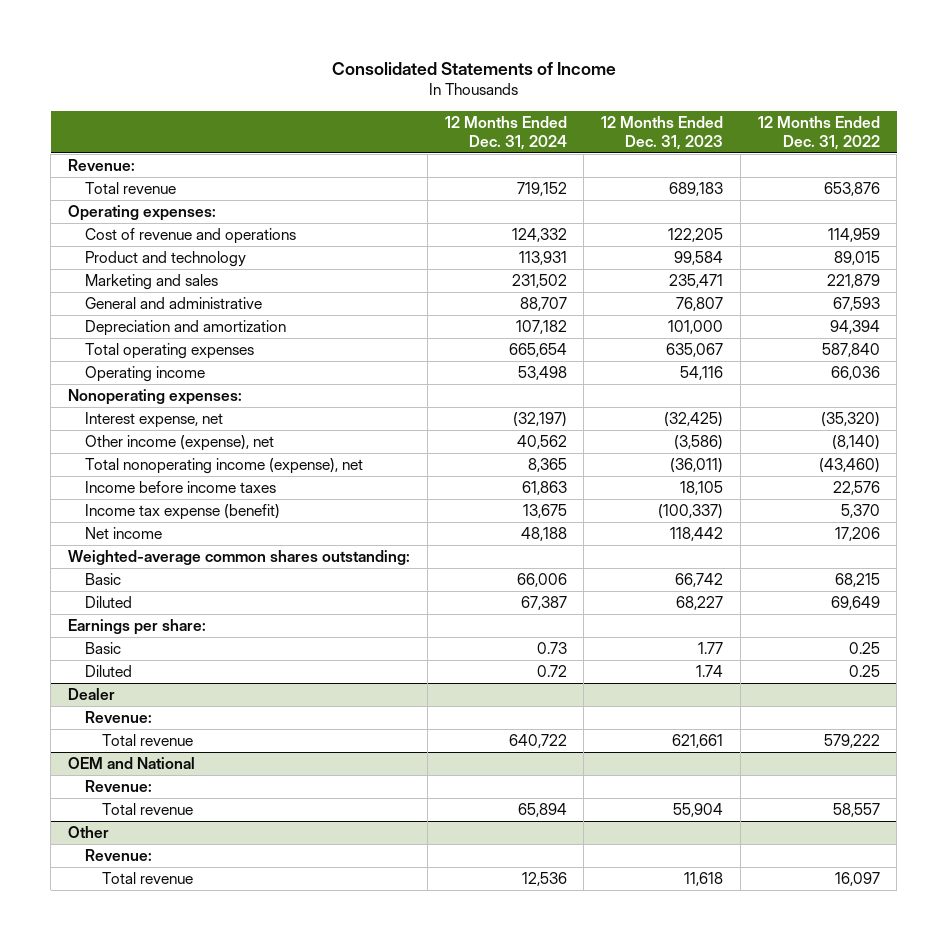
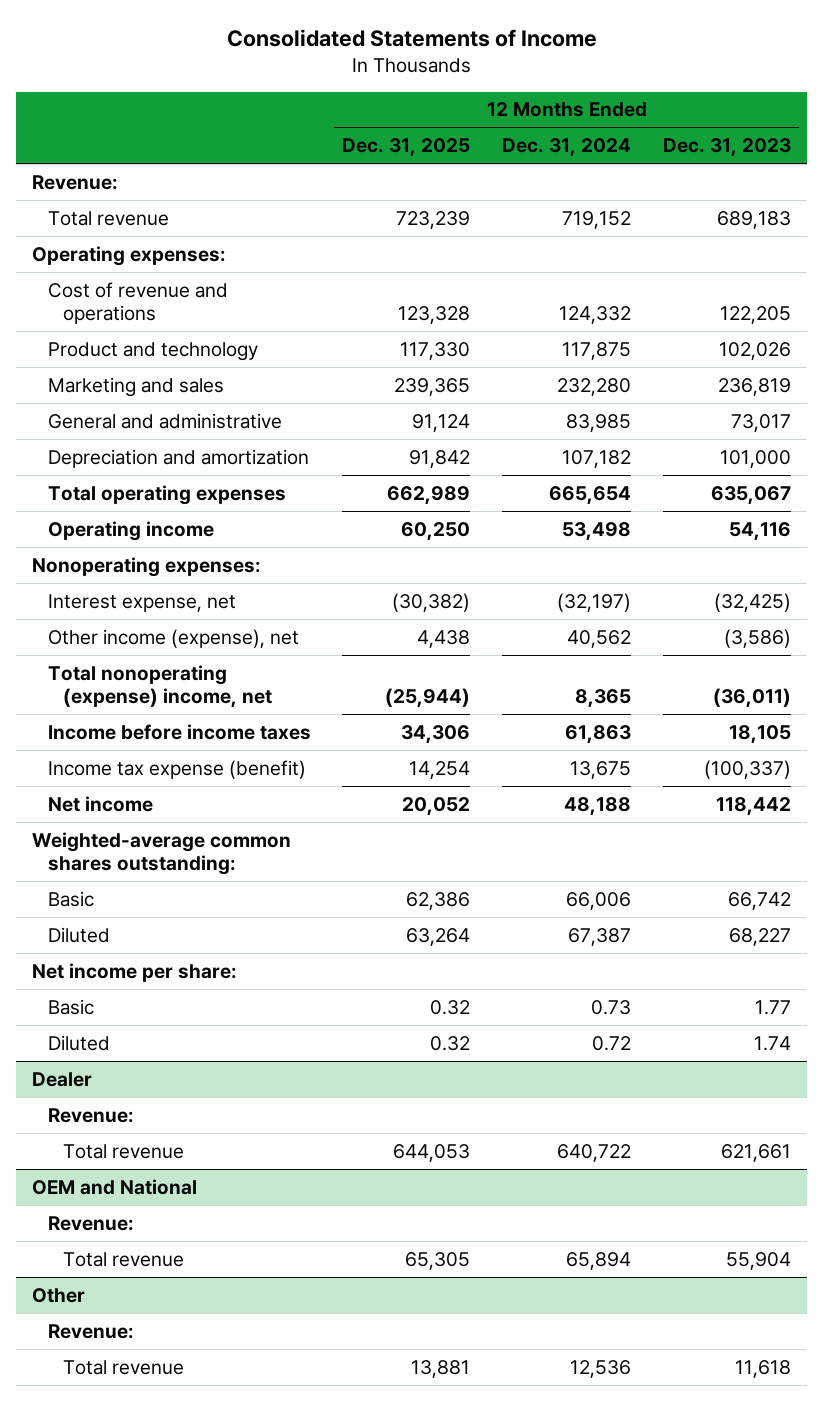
- | 12 Months Ended Dec. 31, 2024 | 12 Months Ended Dec. 31, 2023 | 12 Months Ended Dec. 31, 2022
+ | 12 Months Ended Dec. 31, 2025 | 12 Months Ended Dec. 31, 2024 | 12 Months Ended Dec. 31, 2023
- Product and technology | 113,931 | 99,584 | 89,015
- Marketing and sales | 231,502 | 235,471 | 221,879
- General and administrative | 88,707 | 76,807 | 67,593
+ Product and technology | 117,330 | 117,875 | 102,026
+ Marketing and sales | 239,365 | 232,280 | 236,819
+ General and administrative | 91,124 | 83,985 | 73,017
- Total nonoperating income (expense), net | 8,365 | (36,011) | (43,460)
+ Total nonoperating (expense) income, net | (25,944) | 8,365 | (36,011)
- Earnings per share:
+ Net income per share:

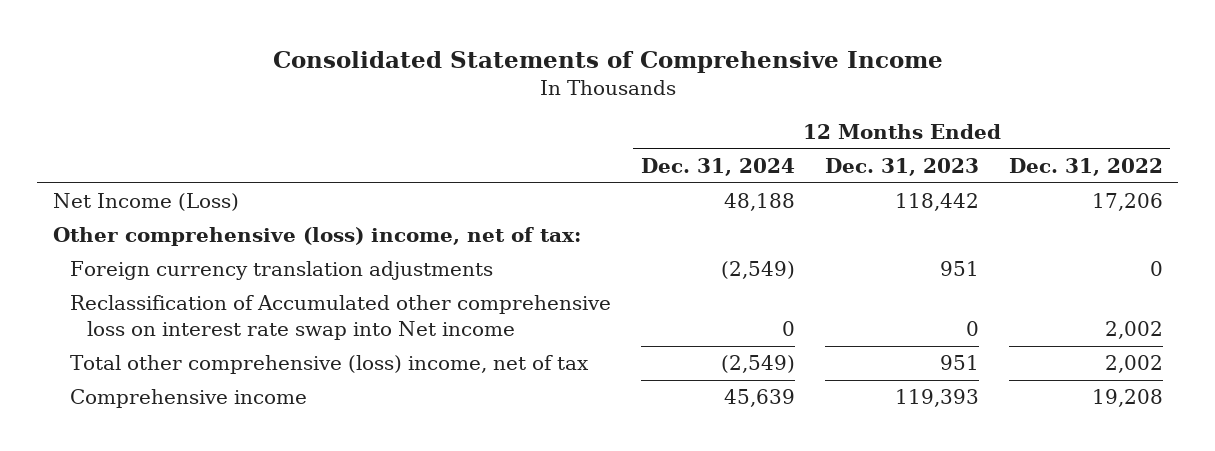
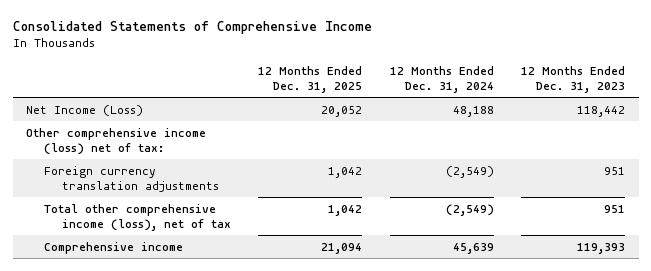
- | 12 Months Ended Dec. 31, 2024 | 12 Months Ended Dec. 31, 2023 | 12 Months Ended Dec. 31, 2022
+ | 12 Months Ended Dec. 31, 2025 | 12 Months Ended Dec. 31, 2024 | 12 Months Ended Dec. 31, 2023
- Other comprehensive (loss) income, net of tax:
+ Other comprehensive income (loss) net of tax:
- Reclassification of Accumulated other comprehensive loss on interest rate swap into Net income | 0 | 0 | 2,002
- Total other comprehensive (loss) income, net of tax | (2,549) | 951 | 2,002
+ Total other comprehensive income (loss), net of tax | 1,042 | (2,549) | 951

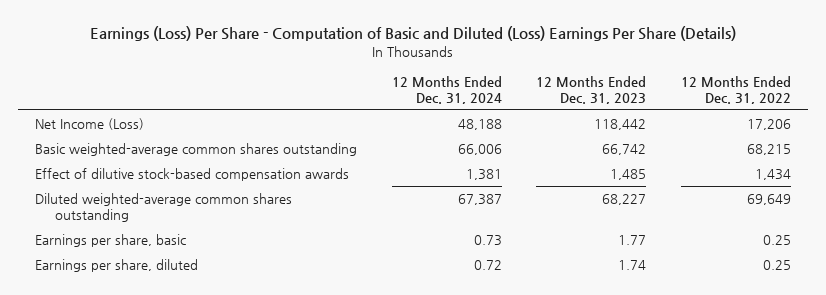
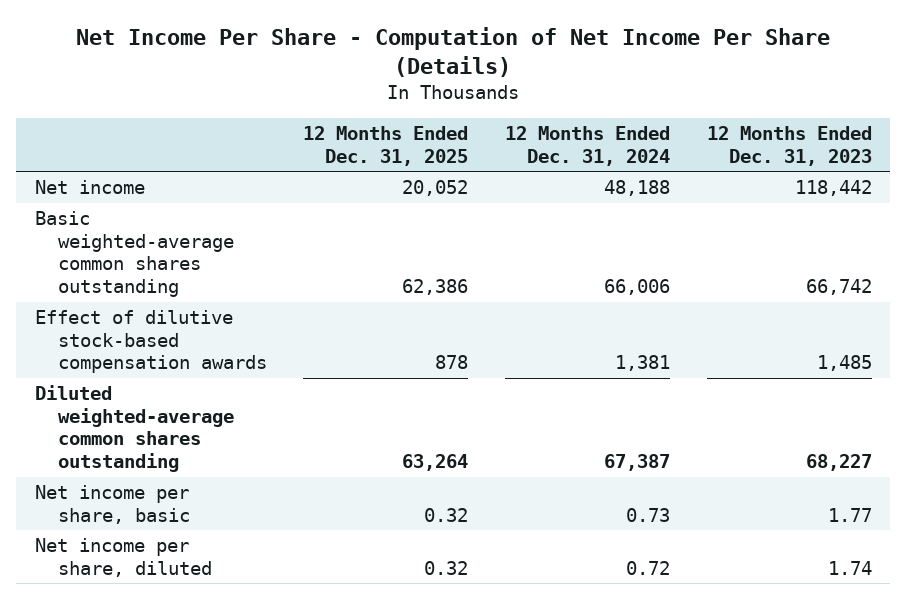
- Earnings (Loss) Per Share - Computation of Basic and Diluted (Loss) Earnings Per Share (Details)
+ Net Income Per Share - Computation of Net Income Per Share (Details)
- | 12 Months Ended Dec. 31, 2024 | 12 Months Ended Dec. 31, 2023 | 12 Months Ended Dec. 31, 2022
+ | 12 Months Ended Dec. 31, 2025 | 12 Months Ended Dec. 31, 2024 | 12 Months Ended Dec. 31, 2023
- Net Income (Loss) | 48,188 | 118,442 | 17,206
+ Net income | 20,052 | 48,188 | 118,442
- Earnings per share, basic | 0.73 | 1.77 | 0.25
- Earnings per share, diluted | 0.72 | 1.74 | 0.25
+ Net income per share, basic | 0.32 | 0.73 | 1.77
+ Net income per share, diluted | 0.32 | 0.72 | 1.74

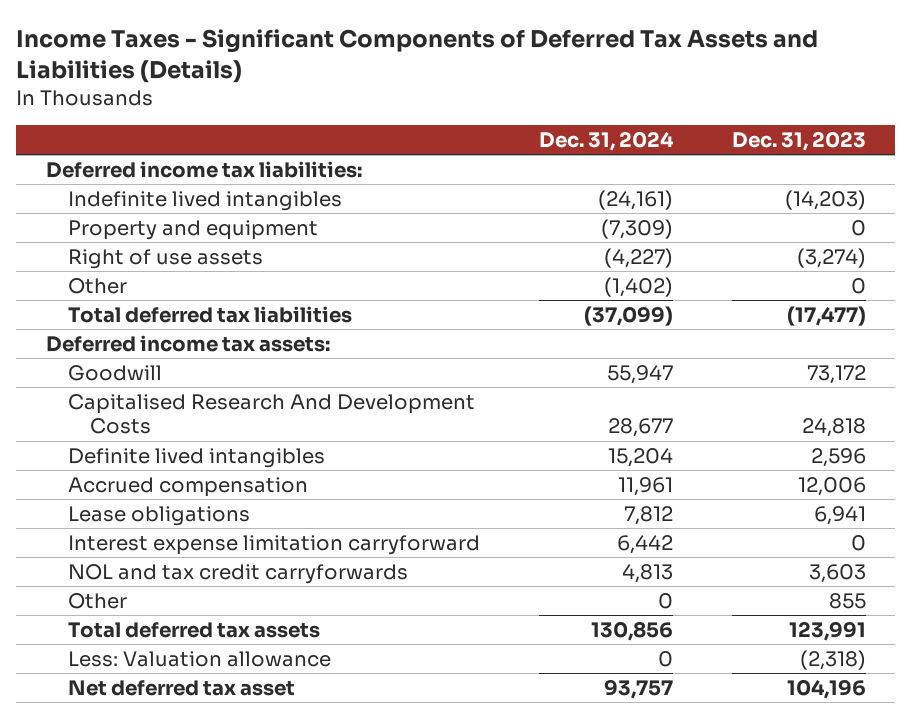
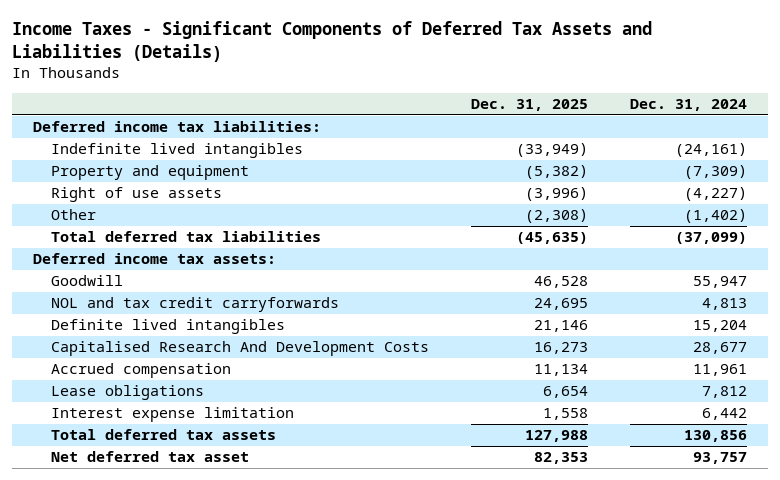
- | Dec. 31, 2024 | Dec. 31, 2023
+ | Dec. 31, 2025 | Dec. 31, 2024
moved up: NOL and tax credit carryforwards | 24,695 | 4,813
moved down: Capitalised Research And Development Costs | 16,273 | 28,677
- Interest expense limitation carryforward | 6,442 | 0
- Other | 0 | 855
+ Interest expense limitation | 1,558 | 6,442
- Less: Valuation allowance | 0 | (2,318)

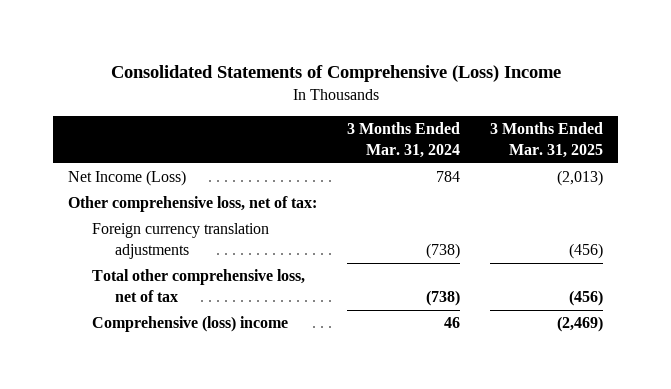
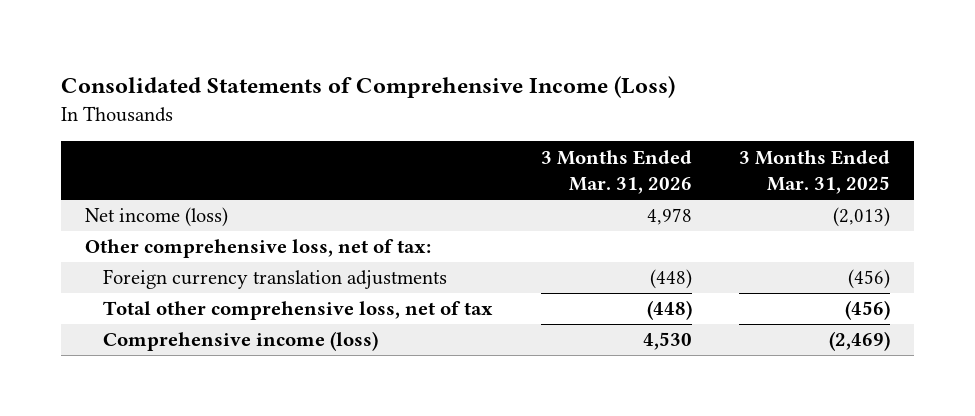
- Consolidated Statements of Comprehensive (Loss) Income
+ Consolidated Statements of Comprehensive Income (Loss)
- | 3 Months Ended Mar. 31, 2024 | 3 Months Ended Mar. 31, 2025
+ | 3 Months Ended Mar. 31, 2026 | 3 Months Ended Mar. 31, 2025
- Net Income (Loss) | 784 | (2,013)
+ Net income (loss) | 4,978 | (2,013)
- Comprehensive (loss) income | 46 | (2,469)
+ Comprehensive income (loss) | 4,530 | (2,469)

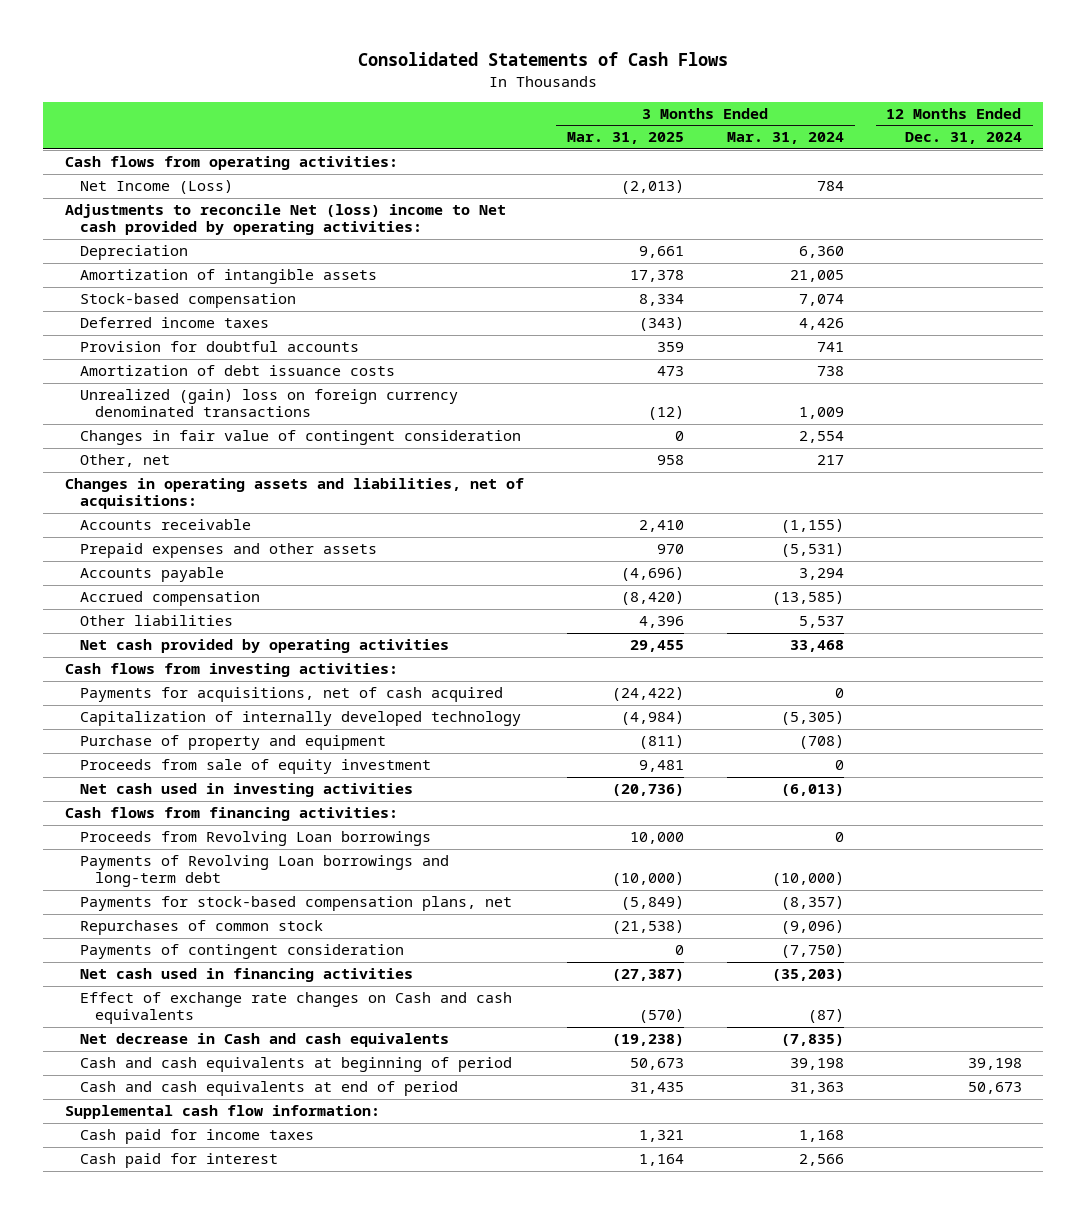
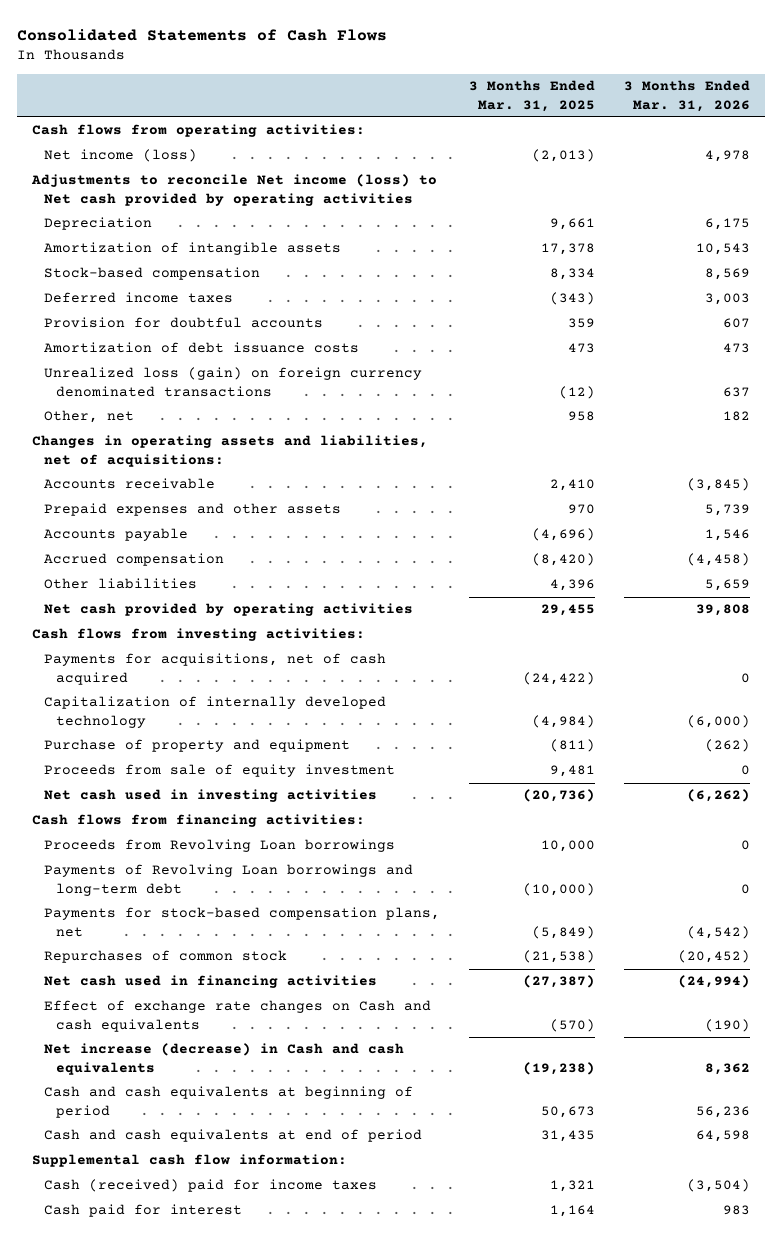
- | 3 Months Ended Mar. 31, 2025 | 3 Months Ended Mar. 31, 2024 | 12 Months Ended Dec. 31, 2024
+ | 3 Months Ended Mar. 31, 2025 | 3 Months Ended Mar. 31, 2026
- Net Income (Loss) | (2,013) | 784 |
- Adjustments to reconcile Net (loss) income to Net cash provided by operating activities:
+ Net income (loss) | (2,013) | 4,978
+ Adjustments to reconcile Net income (loss) to Net cash provided by operating activities
- Unrealized (gain) loss on foreign currency denominated transactions | (12) | 1,009 |
- Changes in fair value of contingent consideration | 0 | 2,554 |
+ Unrealized loss (gain) on foreign currency denominated transactions | (12) | 637
- Payments of contingent consideration | 0 | (7,750) |
- Net decrease in Cash and cash equivalents | (19,238) | (7,835) |
+ Net increase (decrease) in Cash and cash equivalents | (19,238) | 8,362
- Cash paid for income taxes | 1,321 | 1,168 |
+ Cash (received) paid for income taxes | 1,321 | (3,504)

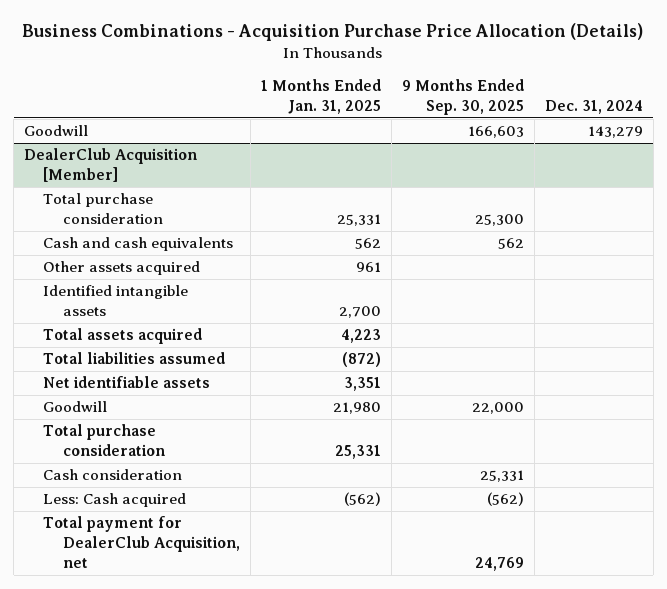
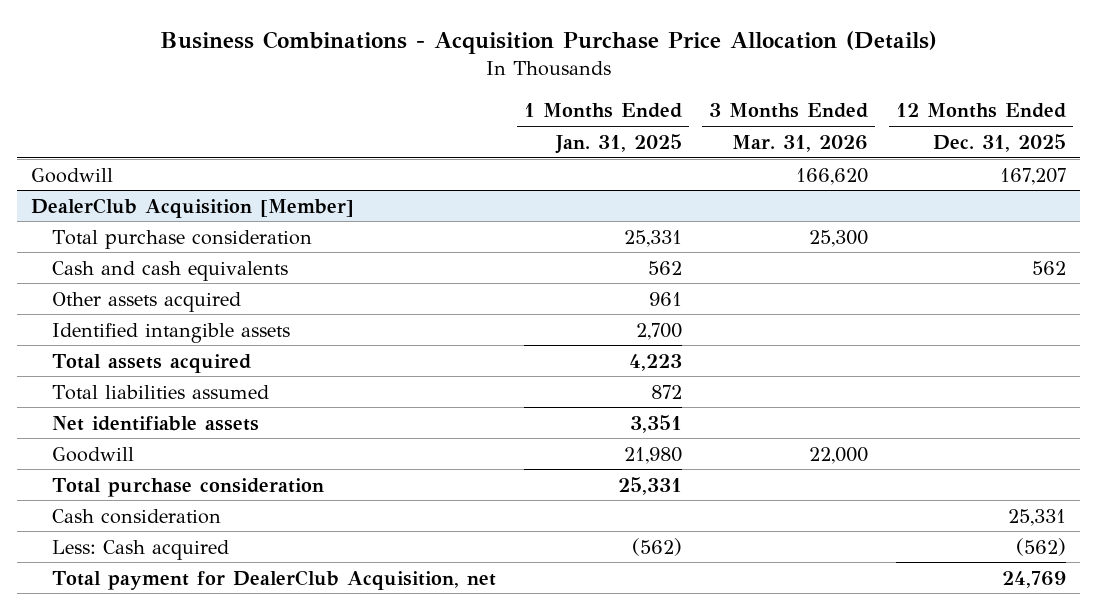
- | 1 Months Ended Jan. 31, 2025 | 9 Months Ended Sep. 30, 2025 | Dec. 31, 2024
+ | 1 Months Ended Jan. 31, 2025 | 3 Months Ended Mar. 31, 2026 | 12 Months Ended Dec. 31, 2025
@ DealerClub Acquisition [Member]
- Total liabilities assumed | (872) | |
+ Total liabilities assumed | 872 | |

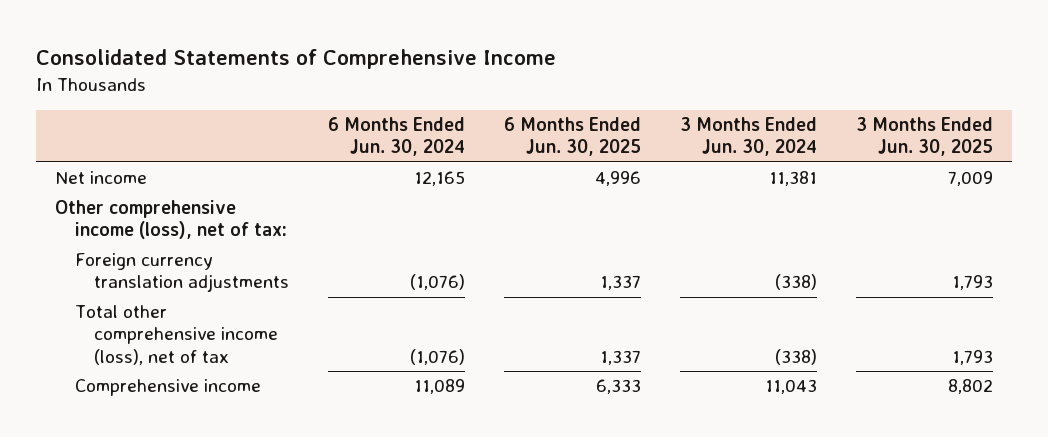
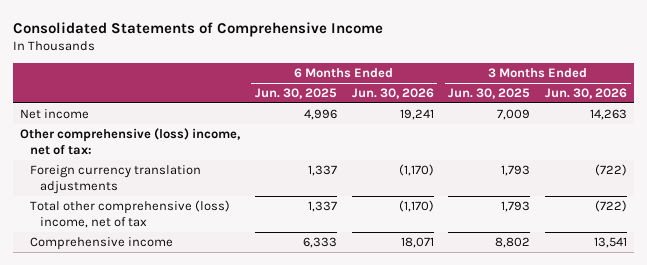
- | 6 Months Ended Jun. 30, 2024 | 6 Months Ended Jun. 30, 2025 | 3 Months Ended Jun. 30, 2024 | 3 Months Ended Jun. 30, 2025
+ | 6 Months Ended Jun. 30, 2025 | 6 Months Ended Jun. 30, 2026 | 3 Months Ended Jun. 30, 2025 | 3 Months Ended Jun. 30, 2026
- Other comprehensive income (loss), net of tax:
+ Other comprehensive (loss) income, net of tax:
- Total other comprehensive income (loss), net of tax | (1,076) | 1,337 | (338) | 1,793
+ Total other comprehensive (loss) income, net of tax | 1,337 | (1,170) | 1,793 | (722)

